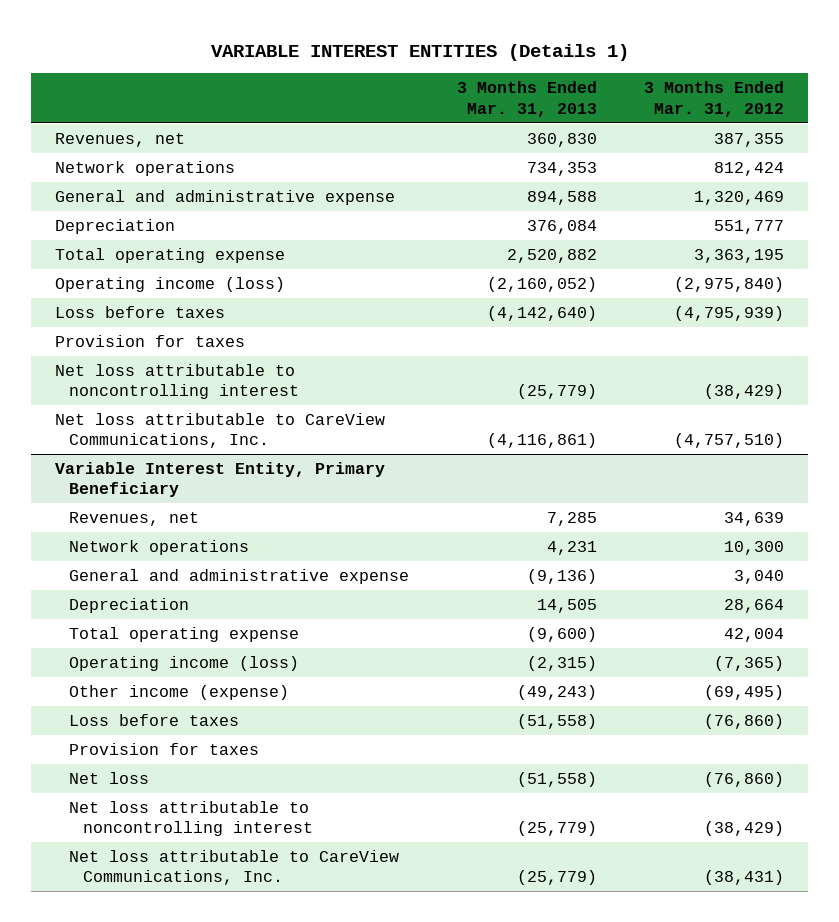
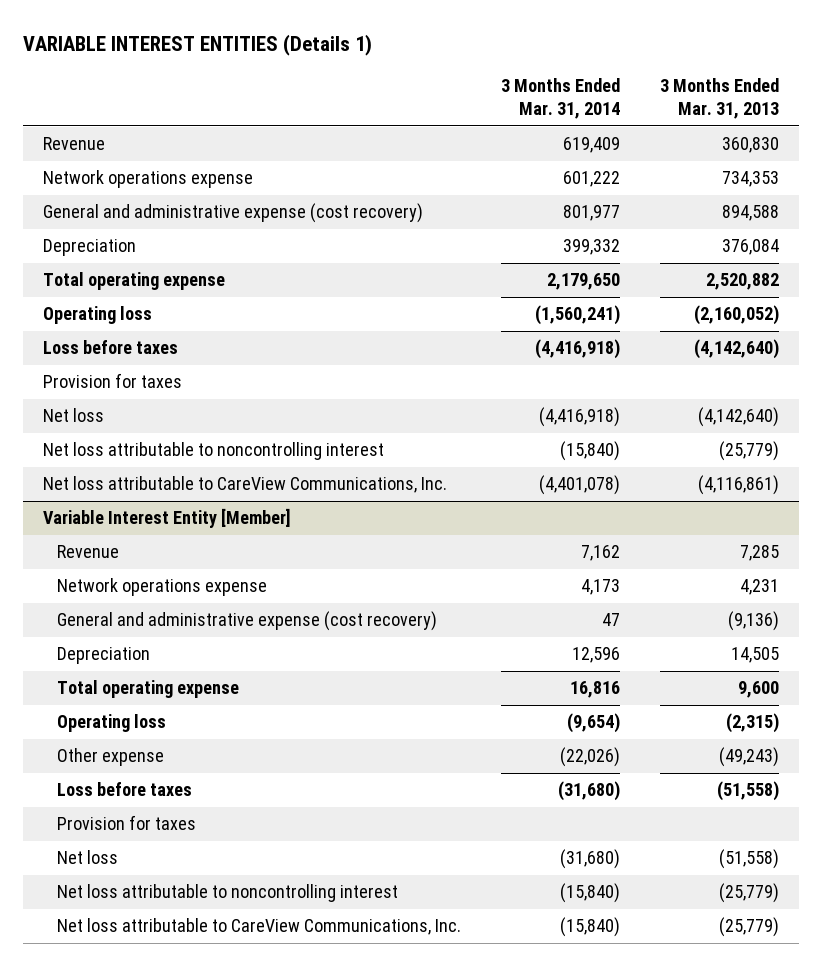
- | 3 Months Ended Mar. 31, 2013 | 3 Months Ended Mar. 31, 2012
+ | 3 Months Ended Mar. 31, 2014 | 3 Months Ended Mar. 31, 2013
- Revenues, net | 360,830 | 387,355
- Network operations | 734,353 | 812,424
- General and administrative expense | 894,588 | 1,320,469
+ Revenue | 619,409 | 360,830
+ Network operations expense | 601,222 | 734,353
+ General and administrative expense (cost recovery) | 801,977 | 894,588
- Operating income (loss) | (2,160,052) | (2,975,840)
+ Operating loss | (1,560,241) | (2,160,052)
+ Net loss | (4,416,918) | (4,142,640)
- Variable Interest Entity, Primary Beneficiary
- Revenues, net | 7,285 | 34,639
- Network operations | 4,231 | 10,300
- General and administrative expense | (9,136) | 3,040
+ Variable Interest Entity [Member]
+ Revenue | 7,162 | 7,285
+ Network operations expense | 4,173 | 4,231
+ General and administrative expense (cost recovery) | 47 | (9,136)
- Total operating expense | (9,600) | 42,004
- Operating income (loss) | (2,315) | (7,365)
- Other income (expense) | (49,243) | (69,495)
+ Total operating expense | 16,816 | 9,600
+ Operating loss | (9,654) | (2,315)
+ Other expense | (22,026) | (49,243)

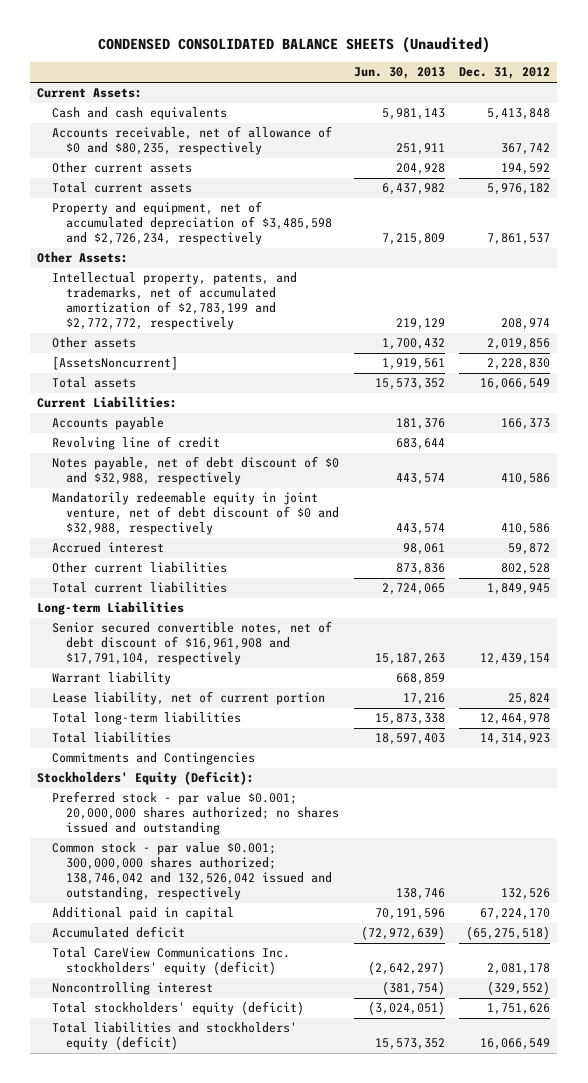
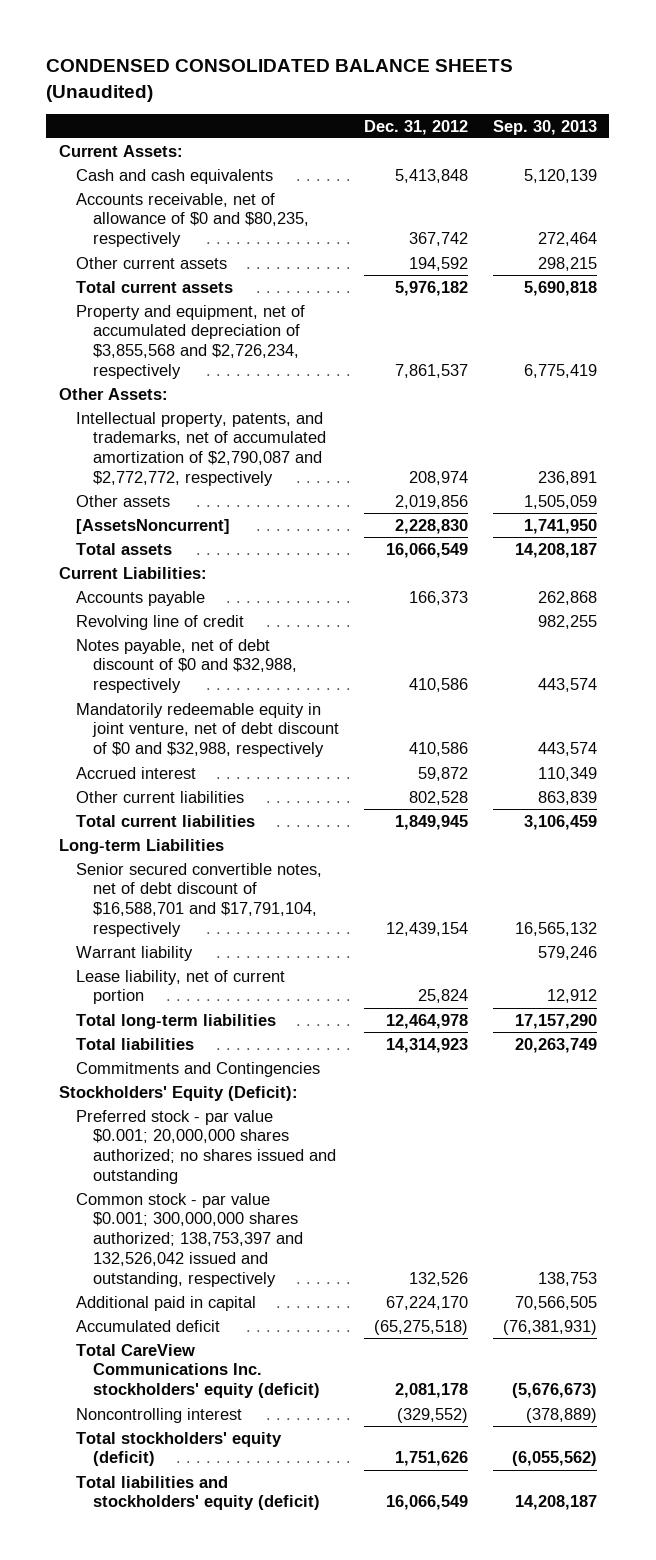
- | Jun. 30, 2013 | Dec. 31, 2012
+ | Dec. 31, 2012 | Sep. 30, 2013
- Property and equipment, net of accumulated depreciation of $3,485,598 and $2,726,234, respectively | 7,215,809 | 7,861,537
+ Property and equipment, net of accumulated depreciation of $3,855,568 and $2,726,234, respectively | 7,861,537 | 6,775,419
- Intellectual property, patents, and trademarks, net of accumulated amortization of $2,783,199 and $2,772,772, respectively | 219,129 | 208,974
+ Intellectual property, patents, and trademarks, net of accumulated amortization of $2,790,087 and $2,772,772, respectively | 208,974 | 236,891
- Senior secured convertible notes, net of debt discount of $16,961,908 and $17,791,104, respectively | 15,187,263 | 12,439,154
+ Senior secured convertible notes, net of debt discount of $16,588,701 and $17,791,104, respectively | 12,439,154 | 16,565,132
- Common stock - par value $0.001; 300,000,000 shares authorized; 138,746,042 and 132,526,042 issued and outstanding, respectively | 138,746 | 132,526
+ Common stock - par value $0.001; 300,000,000 shares authorized; 138,753,397 and 132,526,042 issued and outstanding, respectively | 132,526 | 138,753

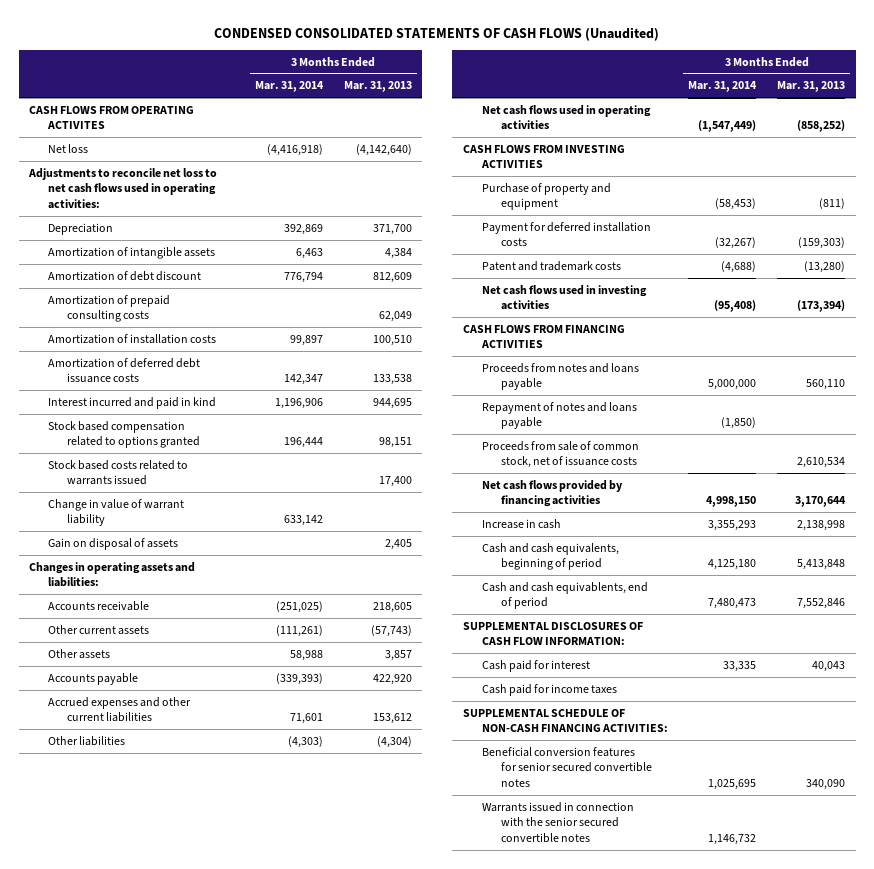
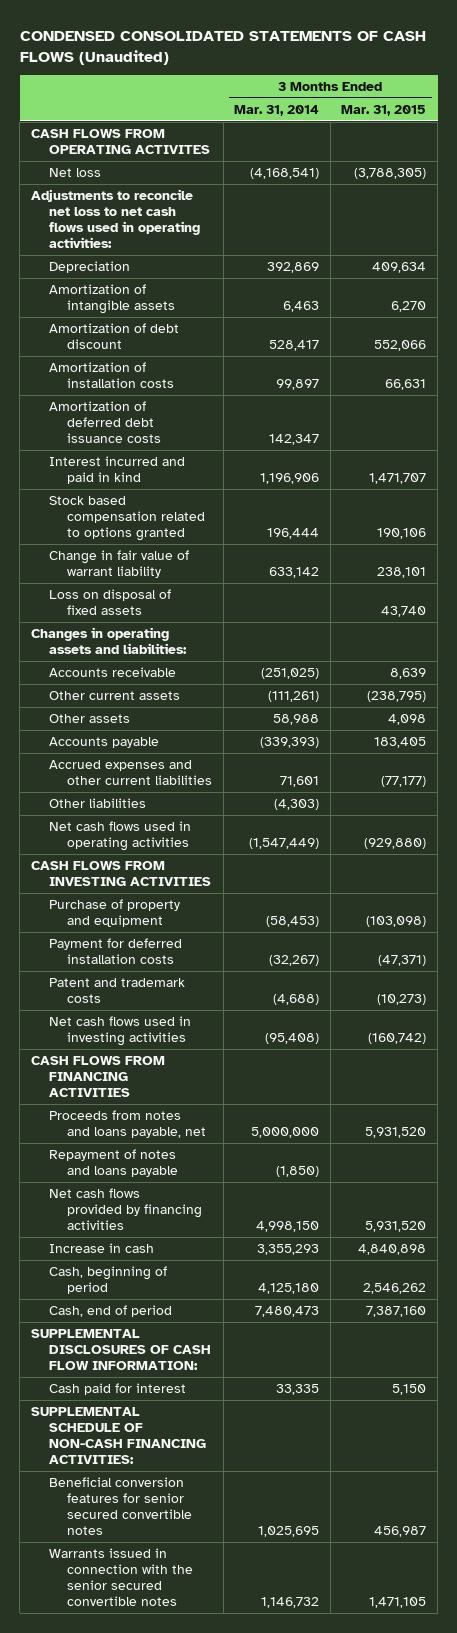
- | 3 Months Ended Mar. 31, 2014 | 3 Months Ended Mar. 31, 2013
+ | 3 Months Ended Mar. 31, 2014 | 3 Months Ended Mar. 31, 2015
- Net loss | (4,416,918) | (4,142,640)
+ Net loss | (4,168,541) | (3,788,305)
- Amortization of debt discount | 776,794 | 812,609
- Amortization of prepaid consulting costs | | 62,049
+ Amortization of debt discount | 528,417 | 552,066
- Stock based costs related to warrants issued | | 17,400
- Change in value of warrant liability | 633,142 |
- Gain on disposal of assets | | 2,405
+ Change in fair value of warrant liability | 633,142 | 238,101
+ Loss on disposal of fixed assets | | 43,740
- Proceeds from notes and loans payable | 5,000,000 | 560,110
+ Proceeds from notes and loans payable, net | 5,000,000 | 5,931,520
- Proceeds from sale of common stock, net of issuance costs | | 2,610,534
- Cash and cash equivalents, beginning of period | 4,125,180 | 5,413,848
- Cash and cash equivablents, end of period | 7,480,473 | 7,552,846
+ Cash, beginning of period | 4,125,180 | 2,546,262
+ Cash, end of period | 7,480,473 | 7,387,160
- Cash paid for income taxes

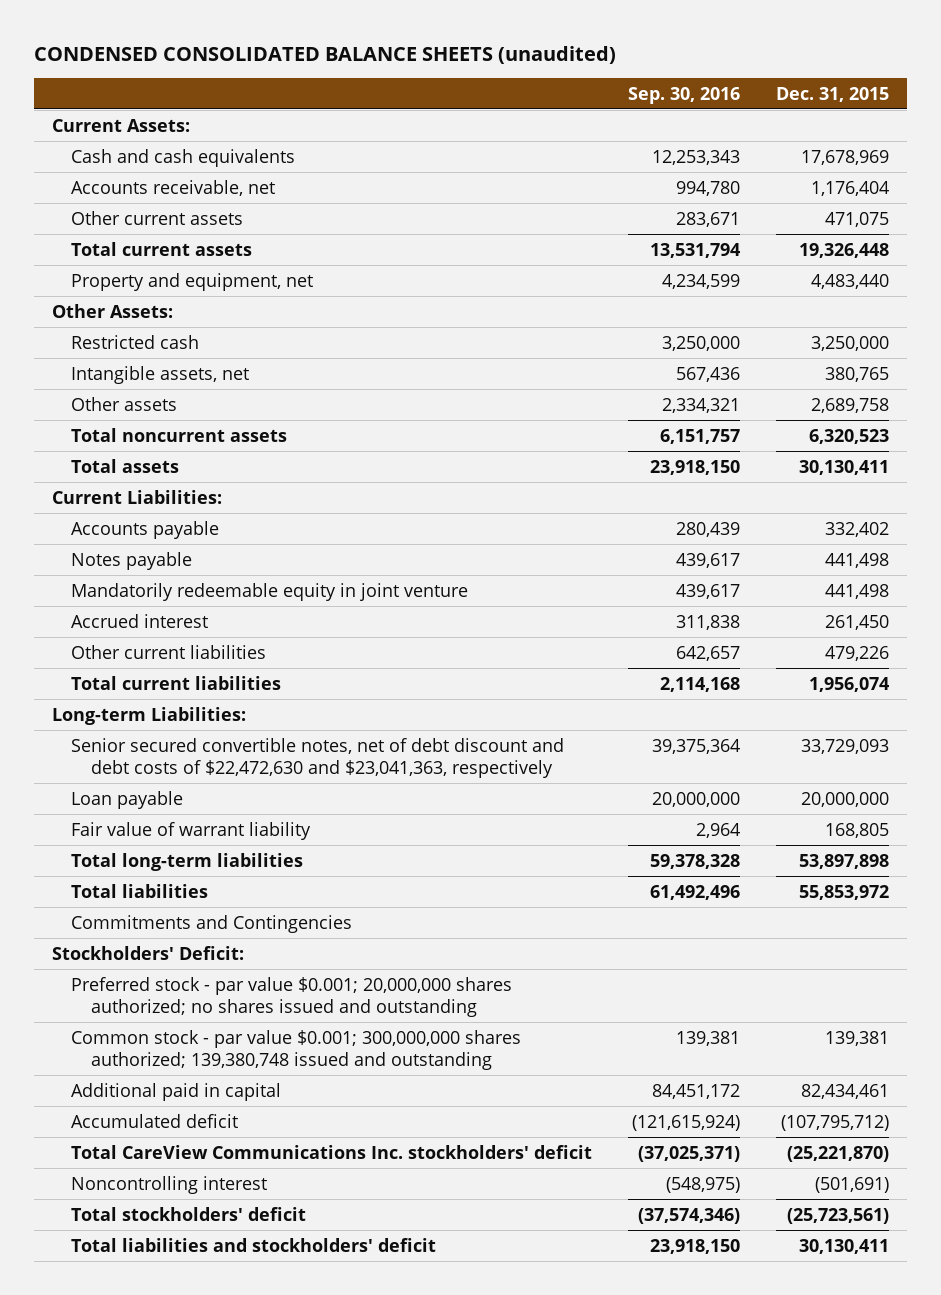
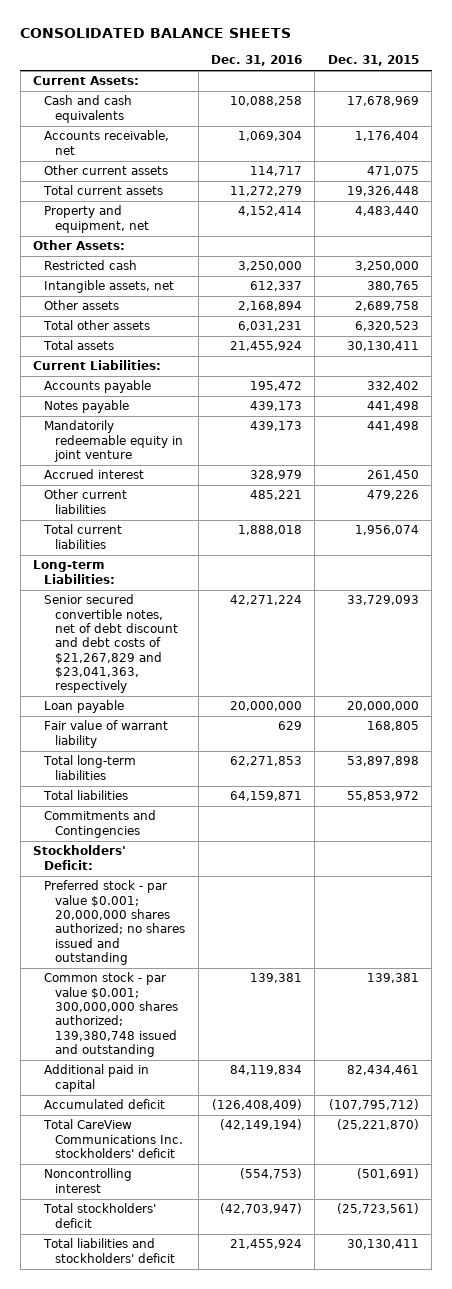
- CONDENSED CONSOLIDATED BALANCE SHEETS (unaudited)
+ CONSOLIDATED BALANCE SHEETS
- | Sep. 30, 2016 | Dec. 31, 2015
+ | Dec. 31, 2016 | Dec. 31, 2015
- Total noncurrent assets | 6,151,757 | 6,320,523
+ Total other assets | 6,031,231 | 6,320,523
- Senior secured convertible notes, net of debt discount and debt costs of $22,472,630 and $23,041,363, respectively | 39,375,364 | 33,729,093
+ Senior secured convertible notes, net of debt discount and debt costs of $21,267,829 and $23,041,363, respectively | 42,271,224 | 33,729,093

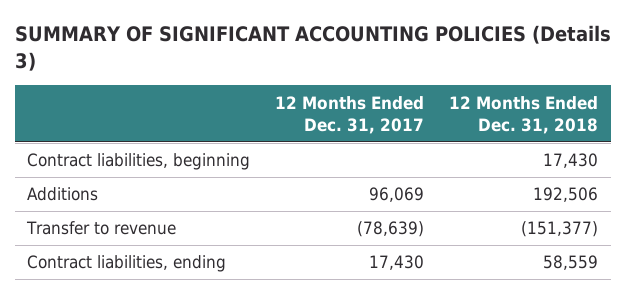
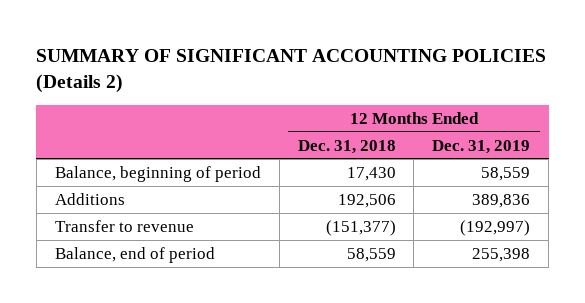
- SUMMARY OF SIGNIFICANT ACCOUNTING POLICIES (Details 3)
+ SUMMARY OF SIGNIFICANT ACCOUNTING POLICIES (Details 2)
- | 12 Months Ended Dec. 31, 2017 | 12 Months Ended Dec. 31, 2018
+ | 12 Months Ended Dec. 31, 2018 | 12 Months Ended Dec. 31, 2019
- Contract liabilities, beginning | | 17,430
+ Balance, beginning of period | 17,430 | 58,559
- Contract liabilities, ending | 17,430 | 58,559
+ Balance, end of period | 58,559 | 255,398

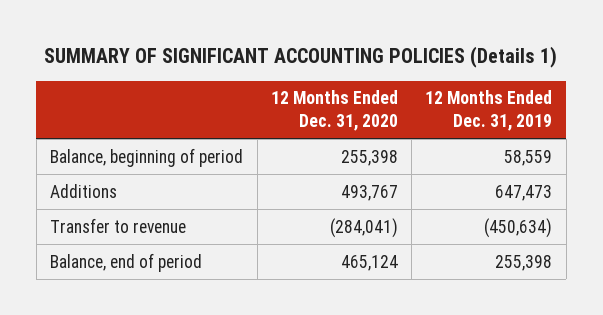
- SUMMARY OF SIGNIFICANT ACCOUNTING POLICIES (Details 2)
+ SUMMARY OF SIGNIFICANT ACCOUNTING POLICIES (Details 1)
- | 12 Months Ended Dec. 31, 2018 | 12 Months Ended Dec. 31, 2019
+ | 12 Months Ended Dec. 31, 2020 | 12 Months Ended Dec. 31, 2019
- Additions | 192,506 | 389,836
- Transfer to revenue | (151,377) | (192,997)
+ Additions | 493,767 | 647,473
+ Transfer to revenue | (284,041) | (450,634)

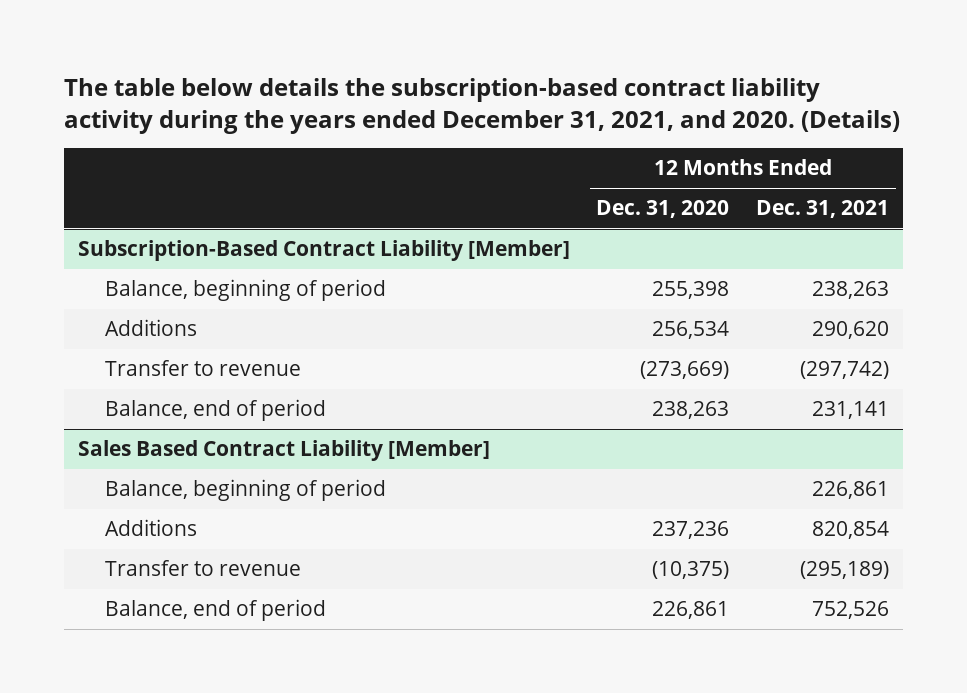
- SUMMARY OF SIGNIFICANT ACCOUNTING POLICIES (Details 1)
+ The table below details the subscription-based contract liability activity during the years ended December 31, 2021, and 2020. (Details)
- | 12 Months Ended Dec. 31, 2020 | 12 Months Ended Dec. 31, 2019
+ | 12 Months Ended Dec. 31, 2020 | 12 Months Ended Dec. 31, 2021
+ Subscription-Based Contract Liability [Member]
- Additions | 493,767 | 647,473
- Transfer to revenue | (284,041) | (450,634)
- Balance, end of period | 465,124 | 255,398
+ Additions | 256,534 | 290,620
+ Transfer to revenue | (273,669) | (297,742)
+ Balance, end of period | 238,263 | 231,141
+ Sales Based Contract Liability [Member]
+ Balance, beginning of period | | 226,861
+ Additions | 237,236 | 820,854
+ Transfer to revenue | (10,375) | (295,189)
+ Balance, end of period | 226,861 | 752,526

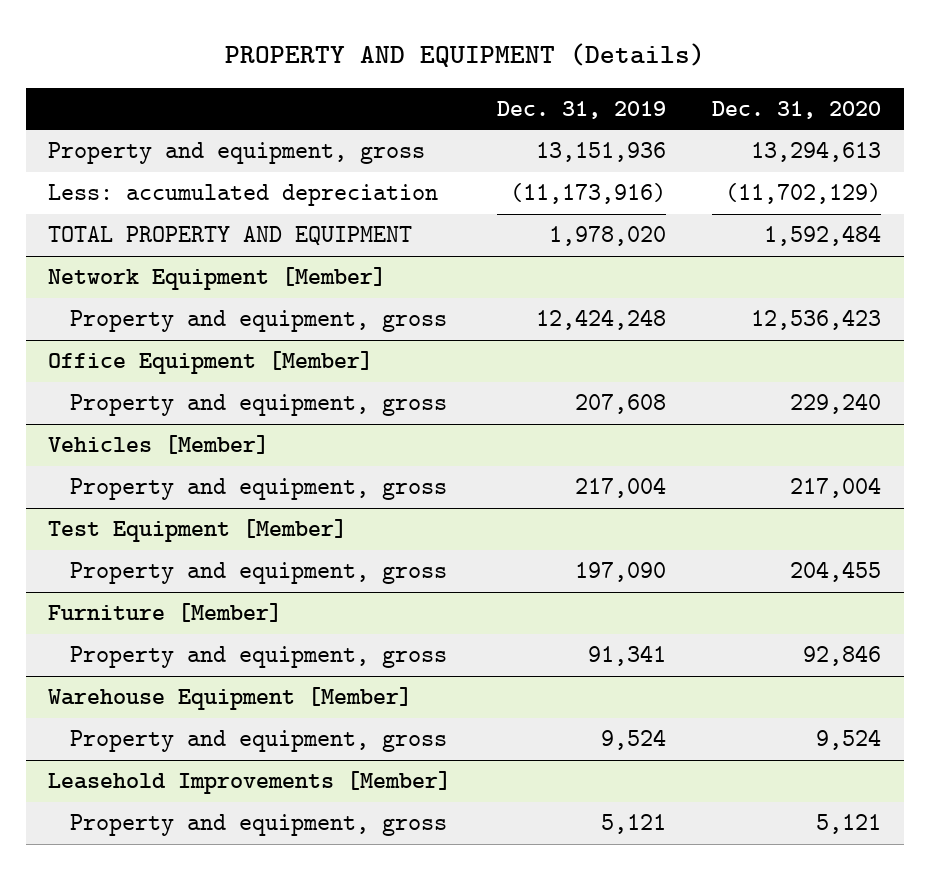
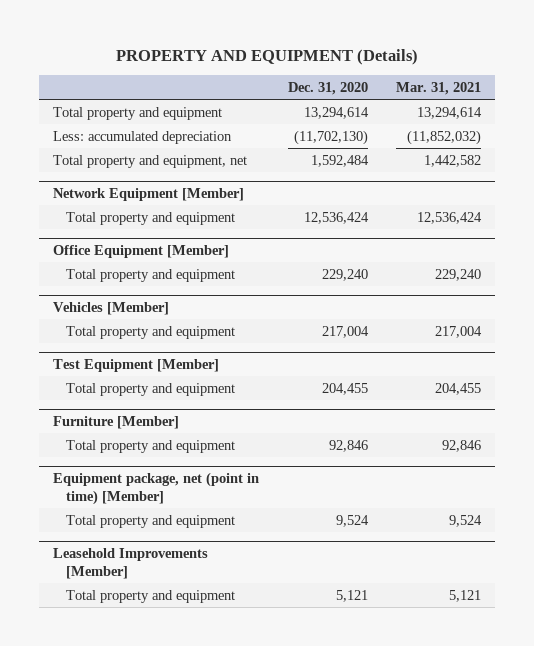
- | Dec. 31, 2019 | Dec. 31, 2020
+ | Dec. 31, 2020 | Mar. 31, 2021
- Property and equipment, gross | 13,151,936 | 13,294,613
- Less: accumulated depreciation | (11,173,916) | (11,702,129)
- TOTAL PROPERTY AND EQUIPMENT | 1,978,020 | 1,592,484
+ Total property and equipment | 13,294,614 | 13,294,614
+ Less: accumulated depreciation | (11,702,130) | (11,852,032)
+ Total property and equipment, net | 1,592,484 | 1,442,582
@ Network Equipment [Member]
- Property and equipment, gross | 12,424,248 | 12,536,423
+ Total property and equipment | 12,536,424 | 12,536,424
@ Office Equipment [Member]
- Property and equipment, gross | 207,608 | 229,240
+ Total property and equipment | 229,240 | 229,240
@ Vehicles [Member]
- Property and equipment, gross | 217,004 | 217,004
+ Total property and equipment | 217,004 | 217,004
@ Test Equipment [Member]
- Property and equipment, gross | 197,090 | 204,455
+ Total property and equipment | 204,455 | 204,455
@ Furniture [Member]
- Property and equipment, gross | 91,341 | 92,846
- Warehouse Equipment [Member]
- Property and equipment, gross | 9,524 | 9,524
@ Furniture [Member]
+ Total property and equipment | 92,846 | 92,846
+ Equipment package, net (point in time) [Member]
+ Total property and equipment | 9,524 | 9,524
@ Leasehold Improvements [Member]
- Property and equipment, gross | 5,121 | 5,121
+ Total property and equipment | 5,121 | 5,121

